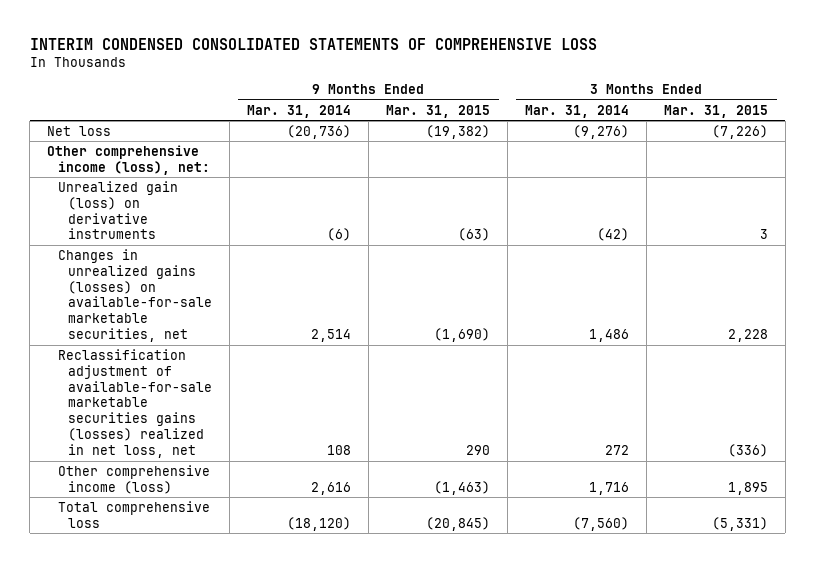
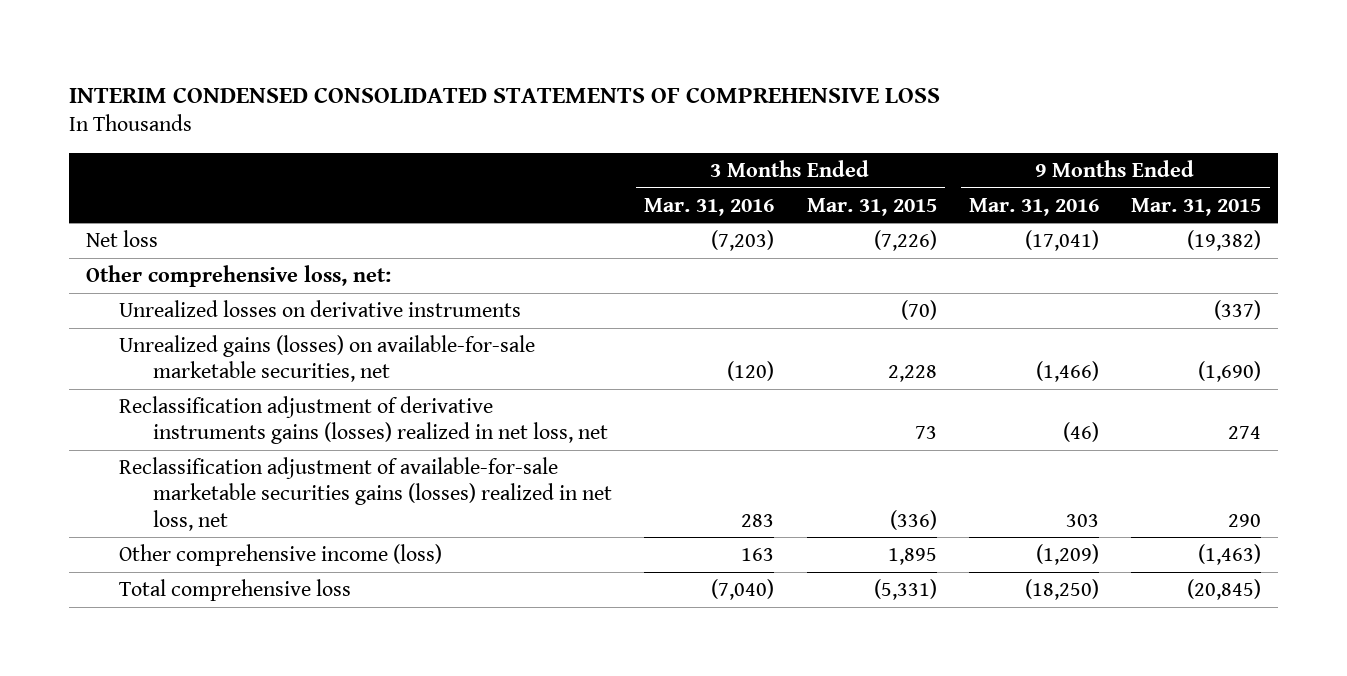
- | 9 Months Ended Mar. 31, 2014 | 9 Months Ended Mar. 31, 2015 | 3 Months Ended Mar. 31, 2014 | 3 Months Ended Mar. 31, 2015
+ | 3 Months Ended Mar. 31, 2016 | 3 Months Ended Mar. 31, 2015 | 9 Months Ended Mar. 31, 2016 | 9 Months Ended Mar. 31, 2015
- Other comprehensive income (loss), net:
- Unrealized gain (loss) on derivative instruments | (6) | (63) | (42) | 3
- Changes in unrealized gains (losses) on available-for-sale marketable securities, net | 2,514 | (1,690) | 1,486 | 2,228
+ Other comprehensive loss, net:
+ Unrealized losses on derivative instruments | | (70) | | (337)
+ Unrealized gains (losses) on available-for-sale marketable securities, net | (120) | 2,228 | (1,466) | (1,690)
+ Reclassification adjustment of derivative instruments gains (losses) realized in net loss, net | | 73 | (46) | 274

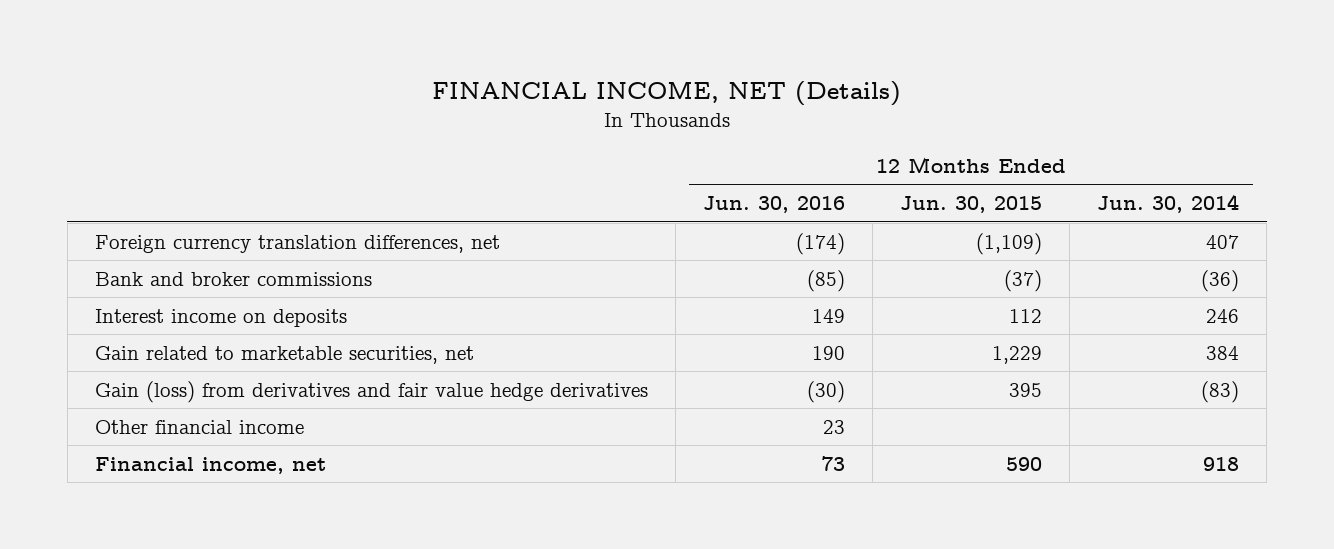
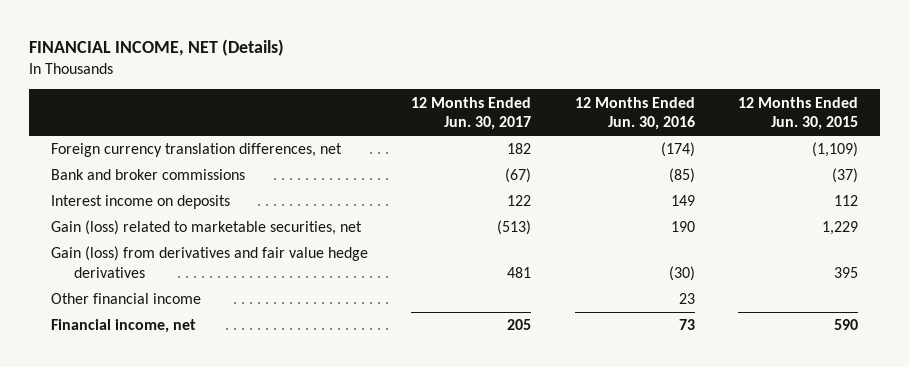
- | 12 Months Ended Jun. 30, 2016 | 12 Months Ended Jun. 30, 2015 | 12 Months Ended Jun. 30, 2014
+ | 12 Months Ended Jun. 30, 2017 | 12 Months Ended Jun. 30, 2016 | 12 Months Ended Jun. 30, 2015
- Gain related to marketable securities, net | 190 | 1,229 | 384
+ Gain (loss) related to marketable securities, net | (513) | 190 | 1,229

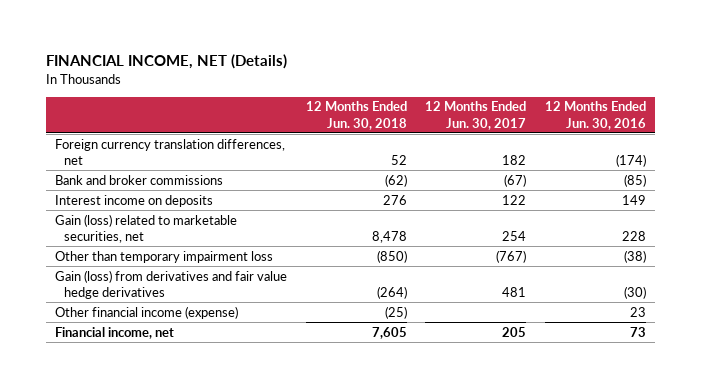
- | 12 Months Ended Jun. 30, 2017 | 12 Months Ended Jun. 30, 2016 | 12 Months Ended Jun. 30, 2015
+ | 12 Months Ended Jun. 30, 2018 | 12 Months Ended Jun. 30, 2017 | 12 Months Ended Jun. 30, 2016
- Gain (loss) related to marketable securities, net | (513) | 190 | 1,229
+ Gain (loss) related to marketable securities, net | 8,478 | 254 | 228
+ Other than temporary impairment loss | (850) | (767) | (38)
- Other financial income | | 23 |
+ Other financial income (expense) | (25) | | 23

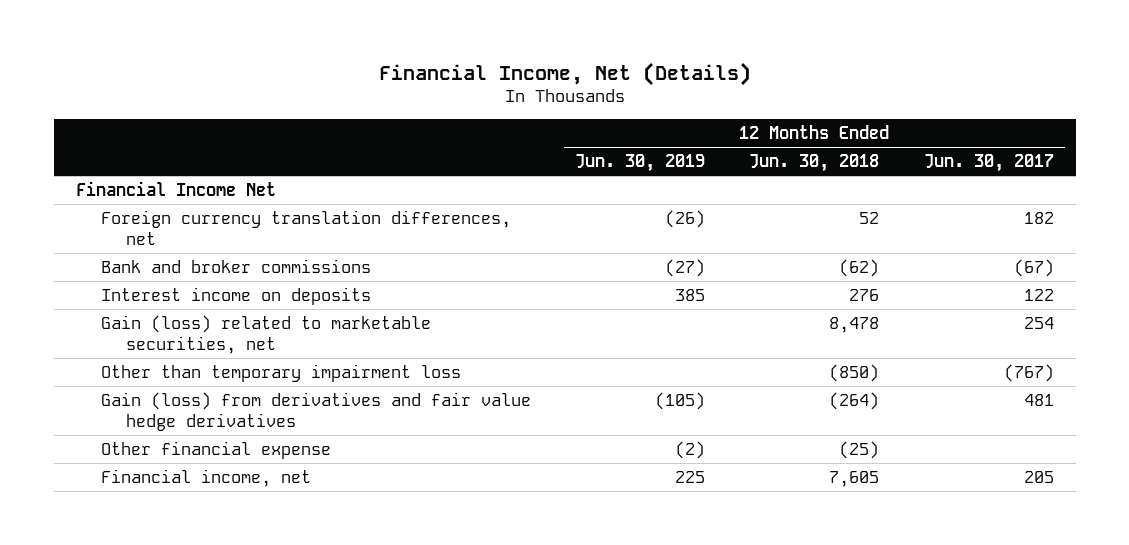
- FINANCIAL INCOME, NET (Details)
+ Financial Income, Net (Details)
- | 12 Months Ended Jun. 30, 2018 | 12 Months Ended Jun. 30, 2017 | 12 Months Ended Jun. 30, 2016
+ | 12 Months Ended Jun. 30, 2019 | 12 Months Ended Jun. 30, 2018 | 12 Months Ended Jun. 30, 2017
+ Financial Income Net
- Other financial income (expense) | (25) | | 23
+ Other financial expense | (2) | (25) |

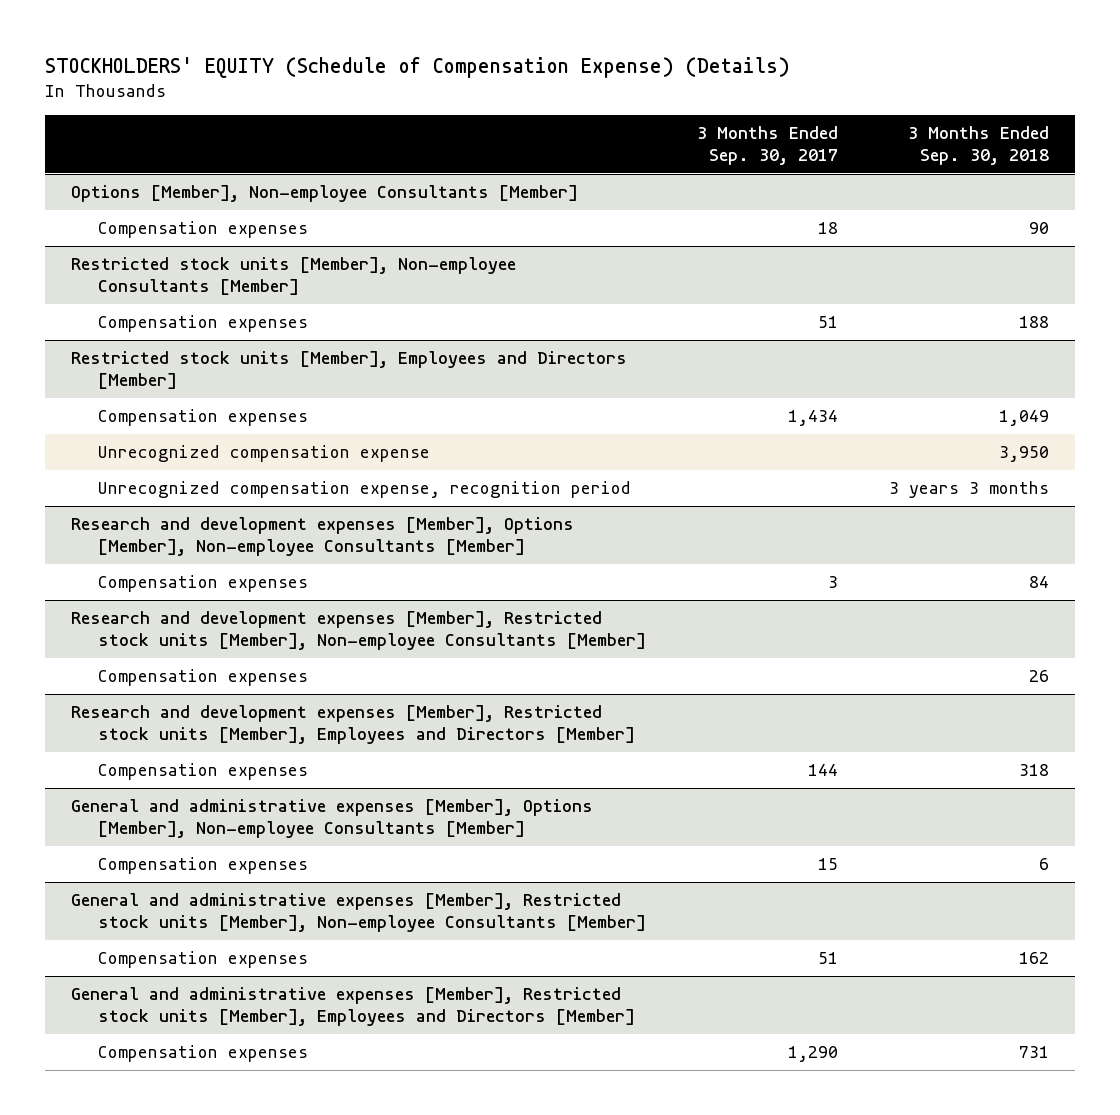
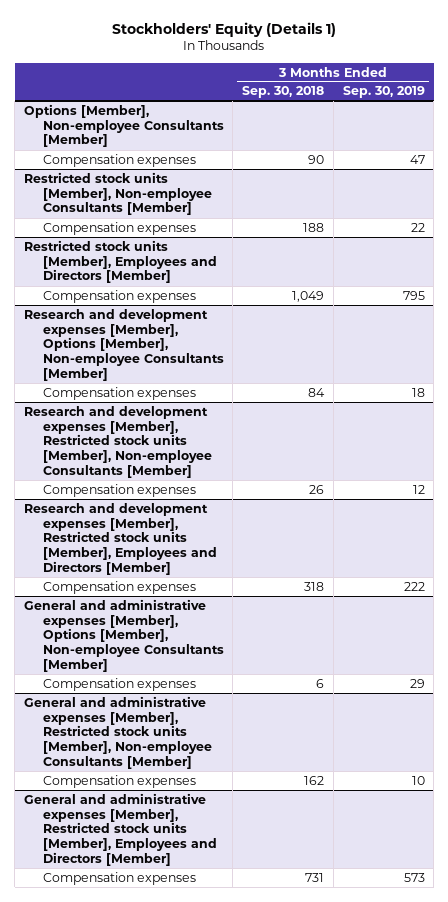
- STOCKHOLDERS' EQUITY (Schedule of Compensation Expense) (Details)
+ Stockholders' Equity (Details 1)
- | 3 Months Ended Sep. 30, 2017 | 3 Months Ended Sep. 30, 2018
+ | 3 Months Ended Sep. 30, 2018 | 3 Months Ended Sep. 30, 2019
@ Restricted stock units [Member], Employees and Directors [Member]
- Unrecognized compensation expense | | 3,950
- Unrecognized compensation expense, recognition period | | 3 years 3 months

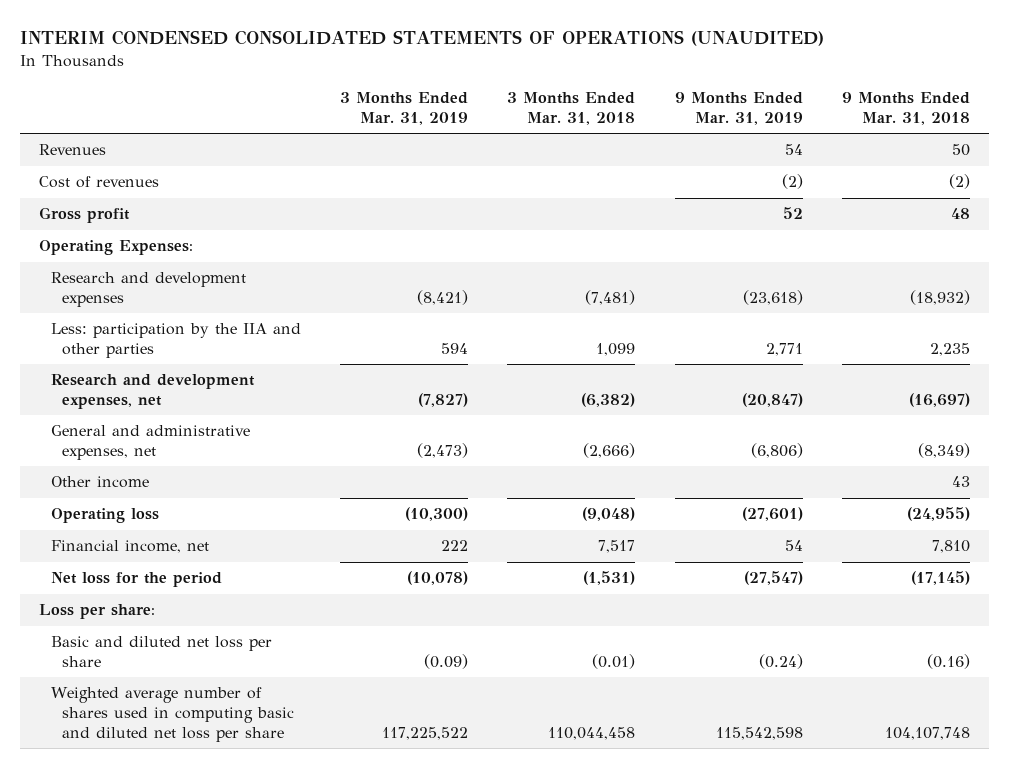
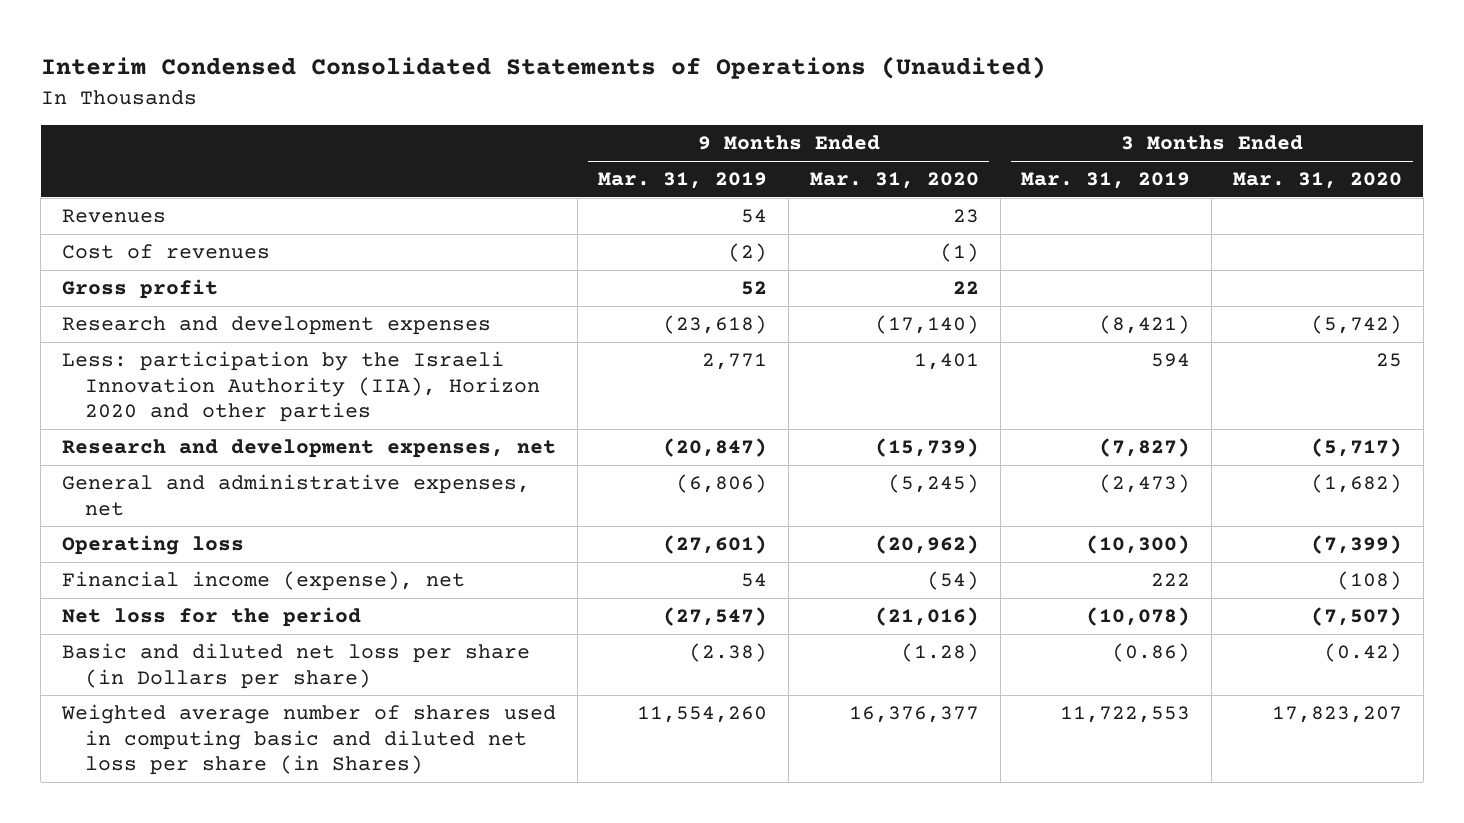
- INTERIM CONDENSED CONSOLIDATED STATEMENTS OF OPERATIONS (UNAUDITED)
+ Interim Condensed Consolidated Statements of Operations (Unaudited)
- | 3 Months Ended Mar. 31, 2019 | 3 Months Ended Mar. 31, 2018 | 9 Months Ended Mar. 31, 2019 | 9 Months Ended Mar. 31, 2018
+ | 9 Months Ended Mar. 31, 2019 | 9 Months Ended Mar. 31, 2020 | 3 Months Ended Mar. 31, 2019 | 3 Months Ended Mar. 31, 2020
- Operating Expenses:
- Less: participation by the IIA and other parties | 594 | 1,099 | 2,771 | 2,235
+ Less: participation by the Israeli Innovation Authority (IIA), Horizon 2020 and other parties | 2,771 | 1,401 | 594 | 25
- Other income | | | | 43
- Financial income, net | 222 | 7,517 | 54 | 7,810
+ Financial income (expense), net | 54 | (54) | 222 | (108)
- Loss per share:
- Basic and diluted net loss per share | (0.09) | (0.01) | (0.24) | (0.16)
- Weighted average number of shares used in computing basic and diluted net loss per share | 117,225,522 | 110,044,458 | 115,542,598 | 104,107,748
+ Basic and diluted net loss per share (in Dollars per share) | (2.38) | (1.28) | (0.86) | (0.42)
+ Weighted average number of shares used in computing basic and diluted net loss per share (in Shares) | 11,554,260 | 16,376,377 | 11,722,553 | 17,823,207

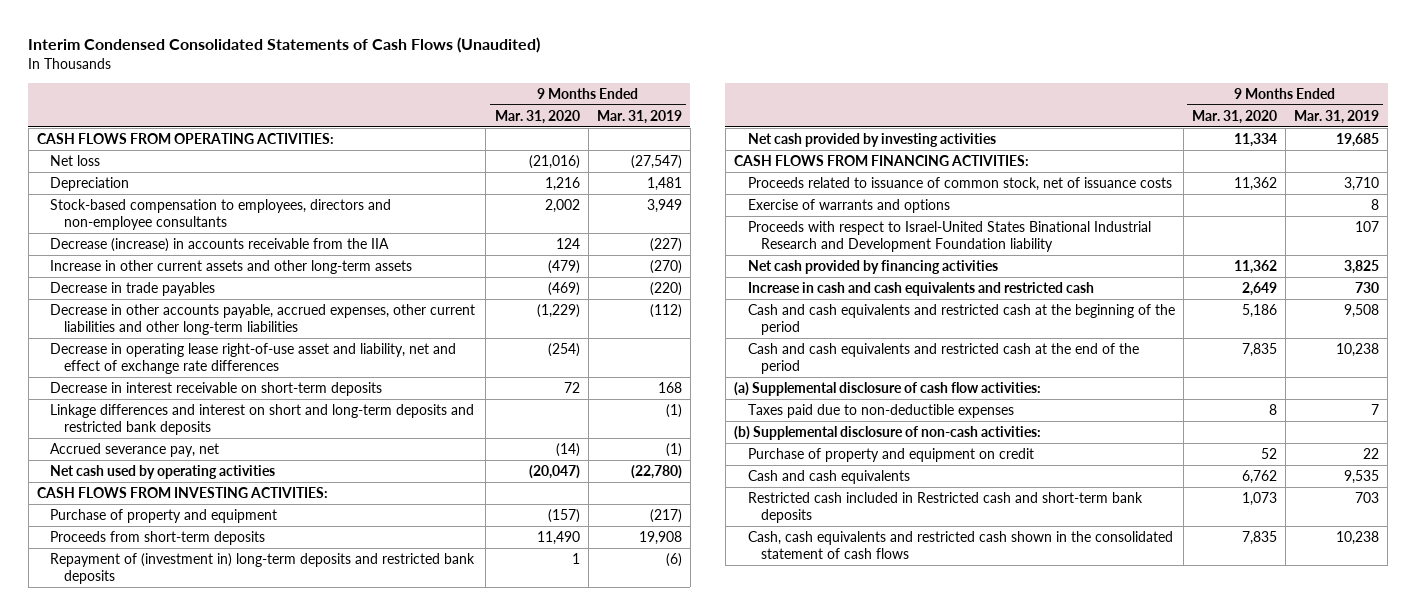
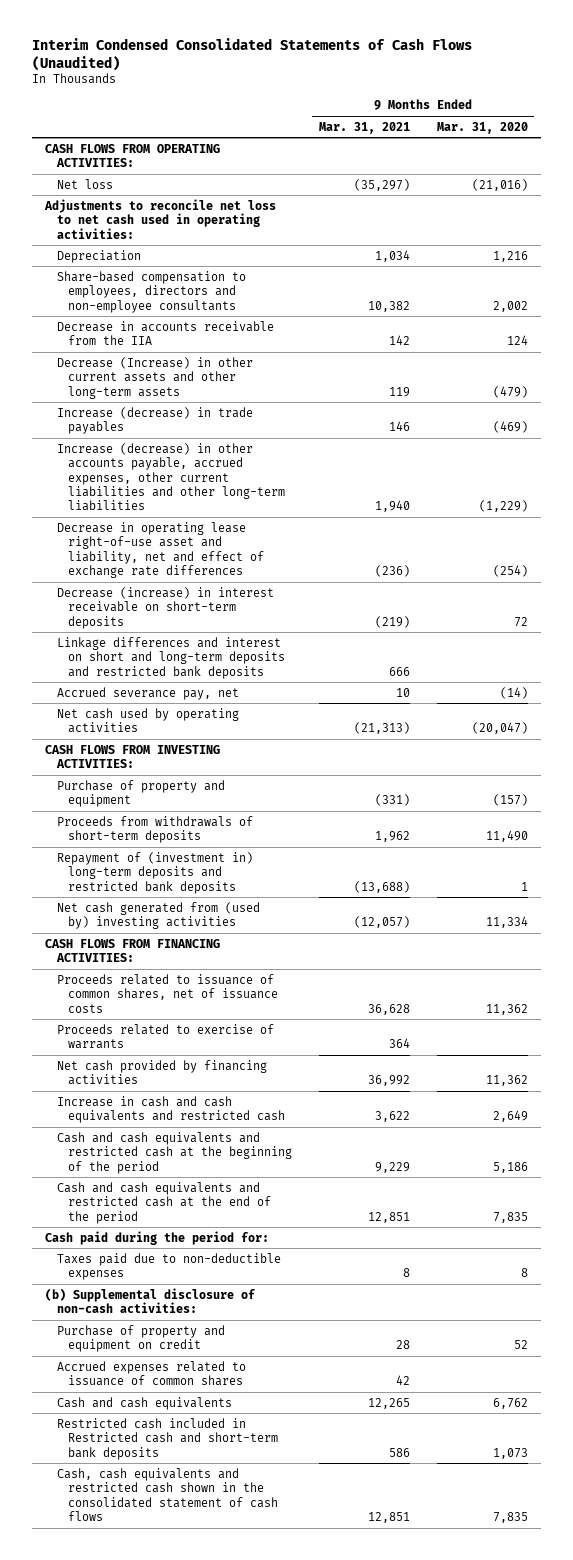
- | 9 Months Ended Mar. 31, 2020 | 9 Months Ended Mar. 31, 2019
+ | 9 Months Ended Mar. 31, 2021 | 9 Months Ended Mar. 31, 2020
+ Adjustments to reconcile net loss to net cash used in operating activities:
- Stock-based compensation to employees, directors and non-employee consultants | 2,002 | 3,949
- Decrease (increase) in accounts receivable from the IIA | 124 | (227)
- Increase in other current assets and other long-term assets | (479) | (270)
- Decrease in trade payables | (469) | (220)
- Decrease in other accounts payable, accrued expenses, other current liabilities and other long-term liabilities | (1,229) | (112)
+ Share-based compensation to employees, directors and non-employee consultants | 10,382 | 2,002
+ Decrease in accounts receivable from the IIA | 142 | 124
+ Decrease (Increase) in other current assets and other long-term assets | 119 | (479)
+ Increase (decrease) in trade payables | 146 | (469)
+ Increase (decrease) in other accounts payable, accrued expenses, other current liabilities and other long-term liabilities | 1,940 | (1,229)
- Decrease in interest receivable on short-term deposits | 72 | 168
+ Decrease (increase) in interest receivable on short-term deposits | (219) | 72
- Proceeds from short-term deposits | 11,490 | 19,908
+ Proceeds from withdrawals of short-term deposits | 1,962 | 11,490
- Net cash provided by investing activities | 11,334 | 19,685
+ Net cash generated from (used by) investing activities | (12,057) | 11,334
- Proceeds related to issuance of common stock, net of issuance costs | 11,362 | 3,710
- Exercise of warrants and options | | 8
- Proceeds with respect to Israel-United States Binational Industrial Research and Development Foundation liability | | 107
+ Proceeds related to issuance of common shares, net of issuance costs | 36,628 | 11,362
+ Proceeds related to exercise of warrants | 364 |
- (a) Supplemental disclosure of cash flow activities:
+ Cash paid during the period for:
+ Accrued expenses related to issuance of common shares | 42 |

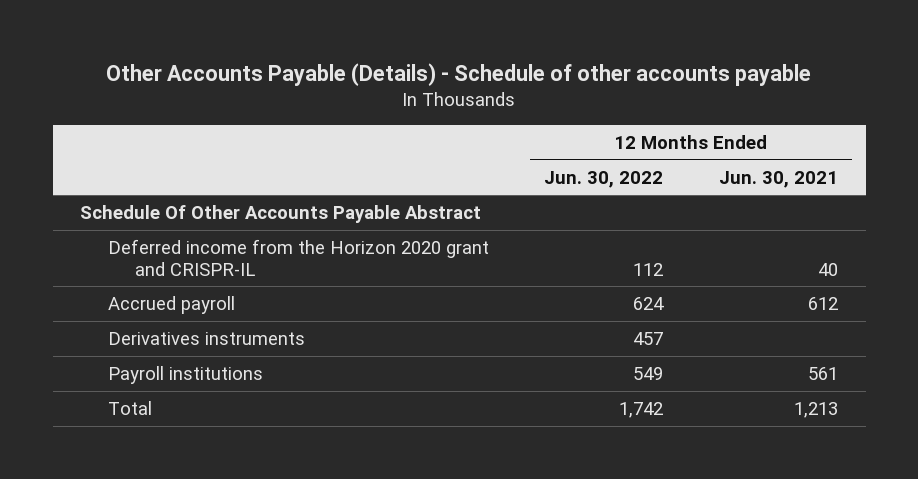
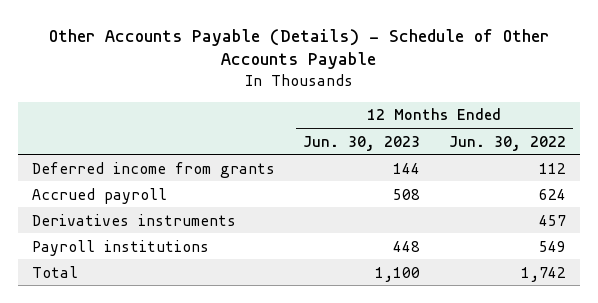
- Other Accounts Payable (Details) - Schedule of other accounts payable
+ Other Accounts Payable (Details) - Schedule of Other Accounts Payable
- | 12 Months Ended Jun. 30, 2022 | 12 Months Ended Jun. 30, 2021
+ | 12 Months Ended Jun. 30, 2023 | 12 Months Ended Jun. 30, 2022
- Schedule Of Other Accounts Payable Abstract
- Deferred income from the Horizon 2020 grant and CRISPR-IL | 112 | 40
+ Deferred income from grants | 144 | 112

